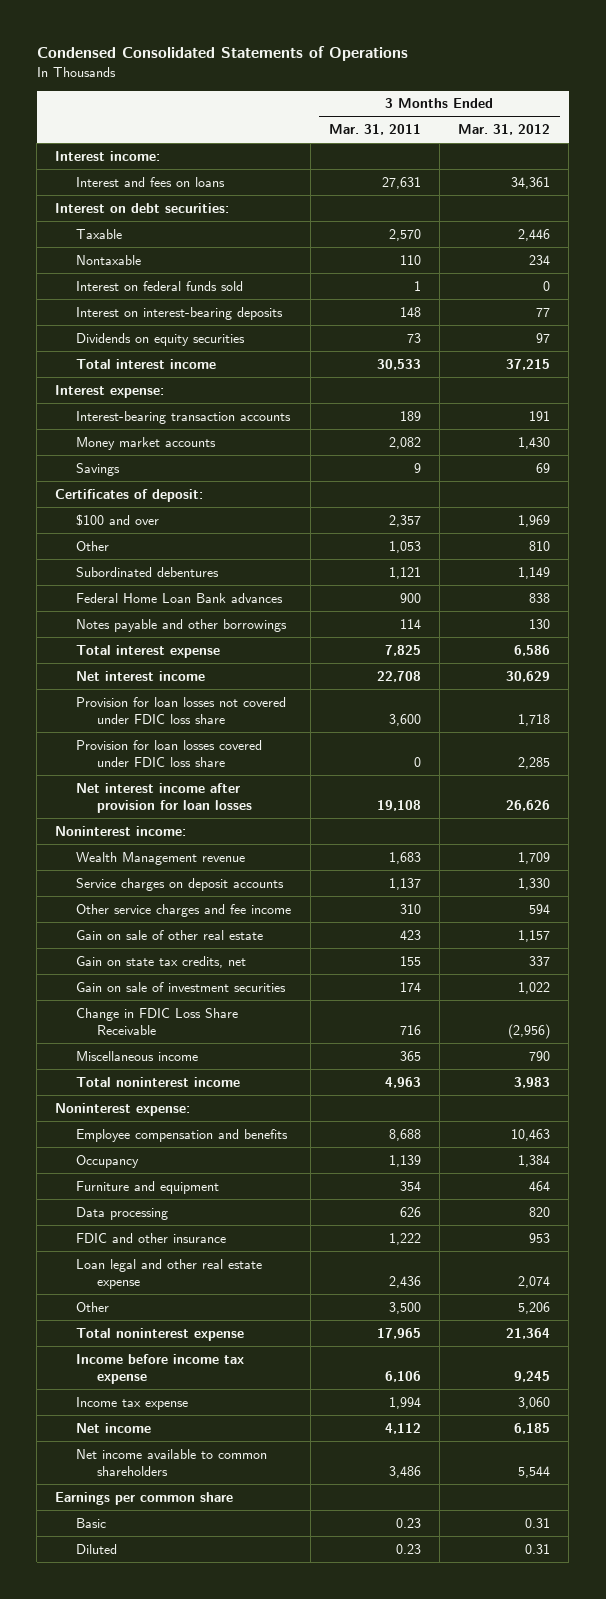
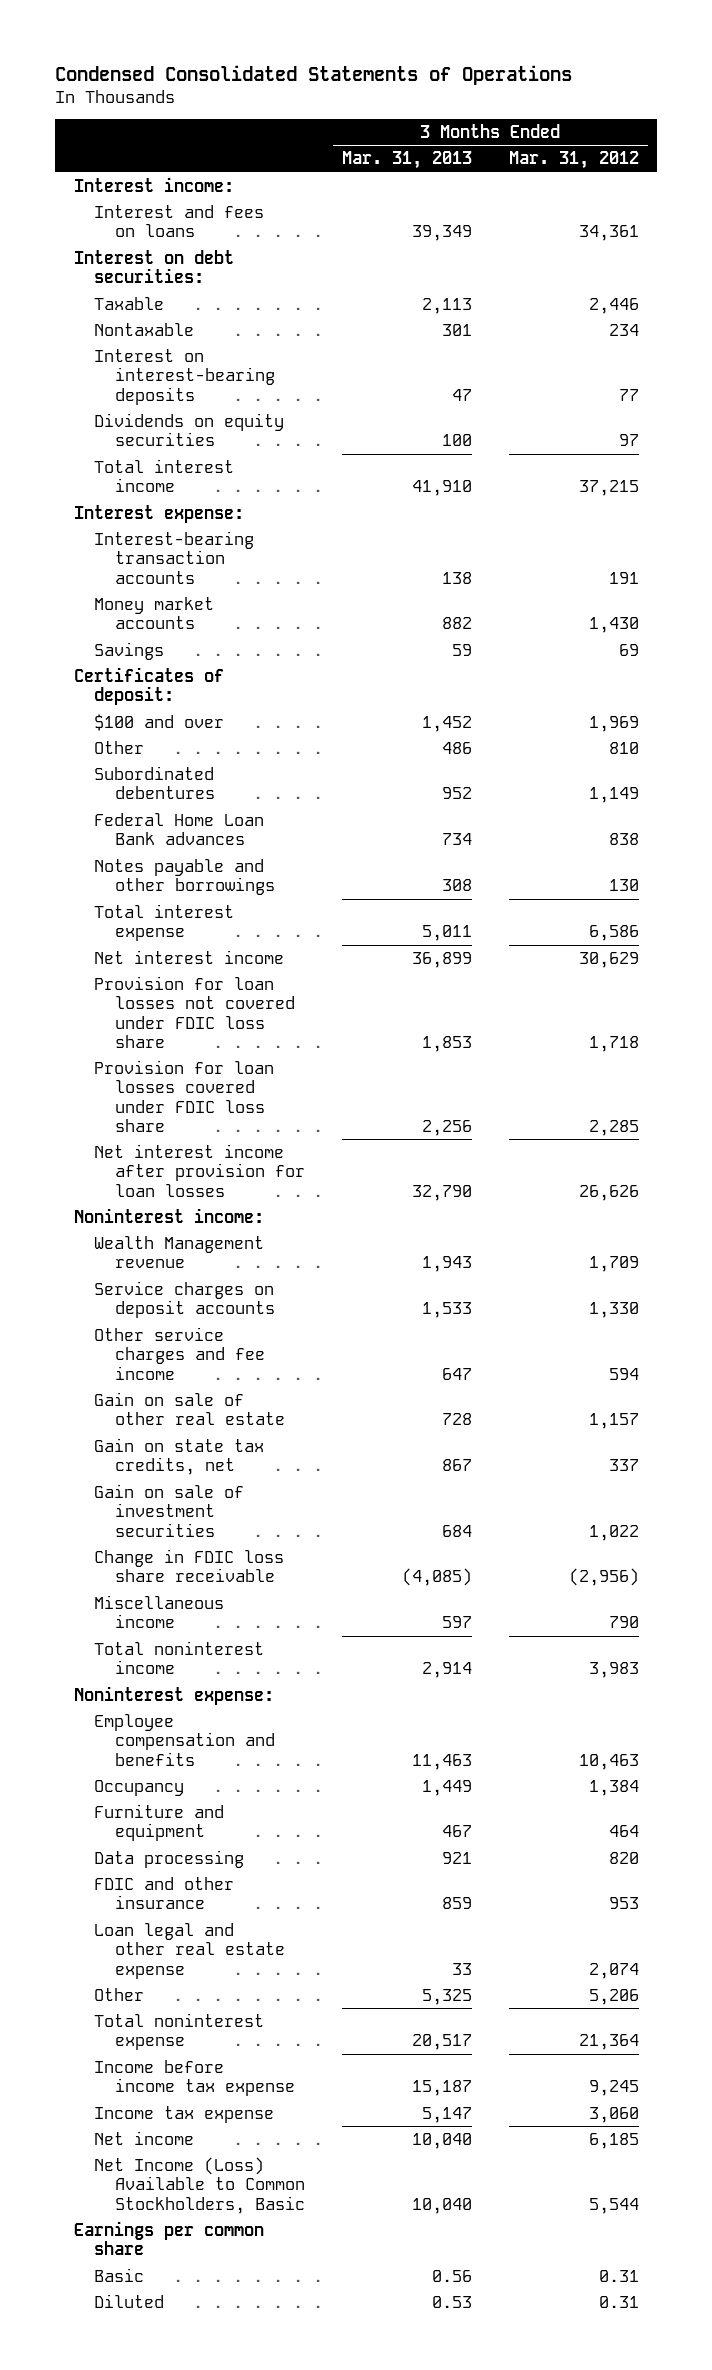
- | 3 Months Ended Mar. 31, 2011 | 3 Months Ended Mar. 31, 2012
+ | 3 Months Ended Mar. 31, 2013 | 3 Months Ended Mar. 31, 2012
- Interest on federal funds sold | 1 | 0
- Change in FDIC Loss Share Receivable | 716 | (2,956)
+ Change in FDIC loss share receivable | (4,085) | (2,956)
- Net income available to common shareholders | 3,486 | 5,544
+ Net Income (Loss) Available to Common Stockholders, Basic | 10,040 | 5,544

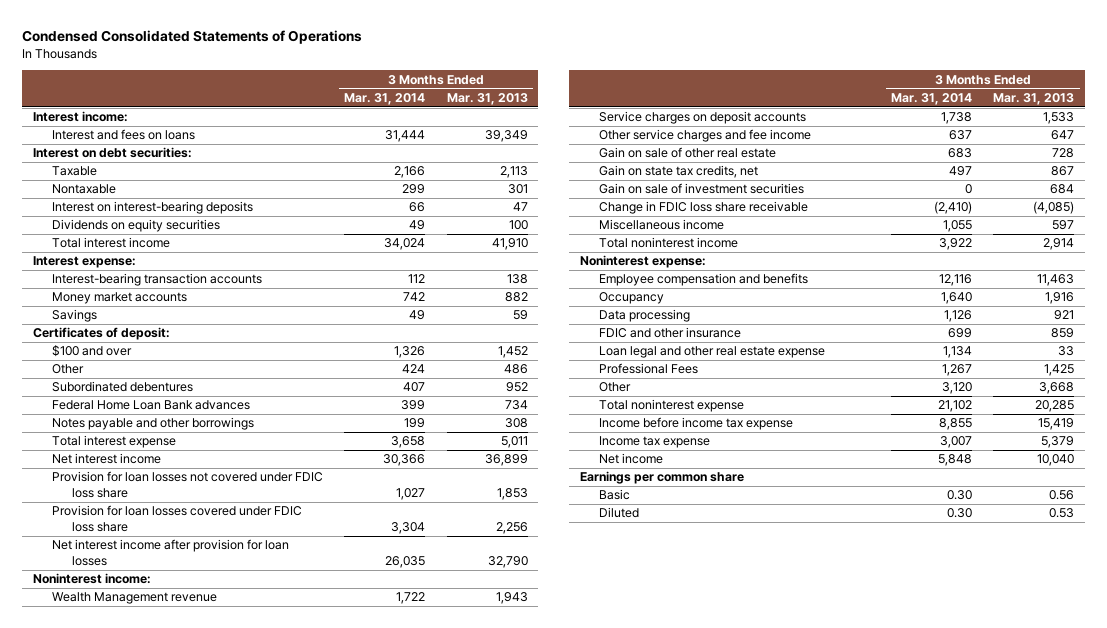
- | 3 Months Ended Mar. 31, 2013 | 3 Months Ended Mar. 31, 2012
+ | 3 Months Ended Mar. 31, 2014 | 3 Months Ended Mar. 31, 2013
- Occupancy | 1,449 | 1,384
- Furniture and equipment | 467 | 464
+ Occupancy | 1,640 | 1,916
- Other | 5,325 | 5,206
- Total noninterest expense | 20,517 | 21,364
- Income before income tax expense | 15,187 | 9,245
- Income tax expense | 5,147 | 3,060
+ Professional Fees | 1,267 | 1,425
+ Other | 3,120 | 3,668
+ Total noninterest expense | 21,102 | 20,285
+ Income before income tax expense | 8,855 | 15,419
+ Income tax expense | 3,007 | 5,379
- Net Income (Loss) Available to Common Stockholders, Basic | 10,040 | 5,544

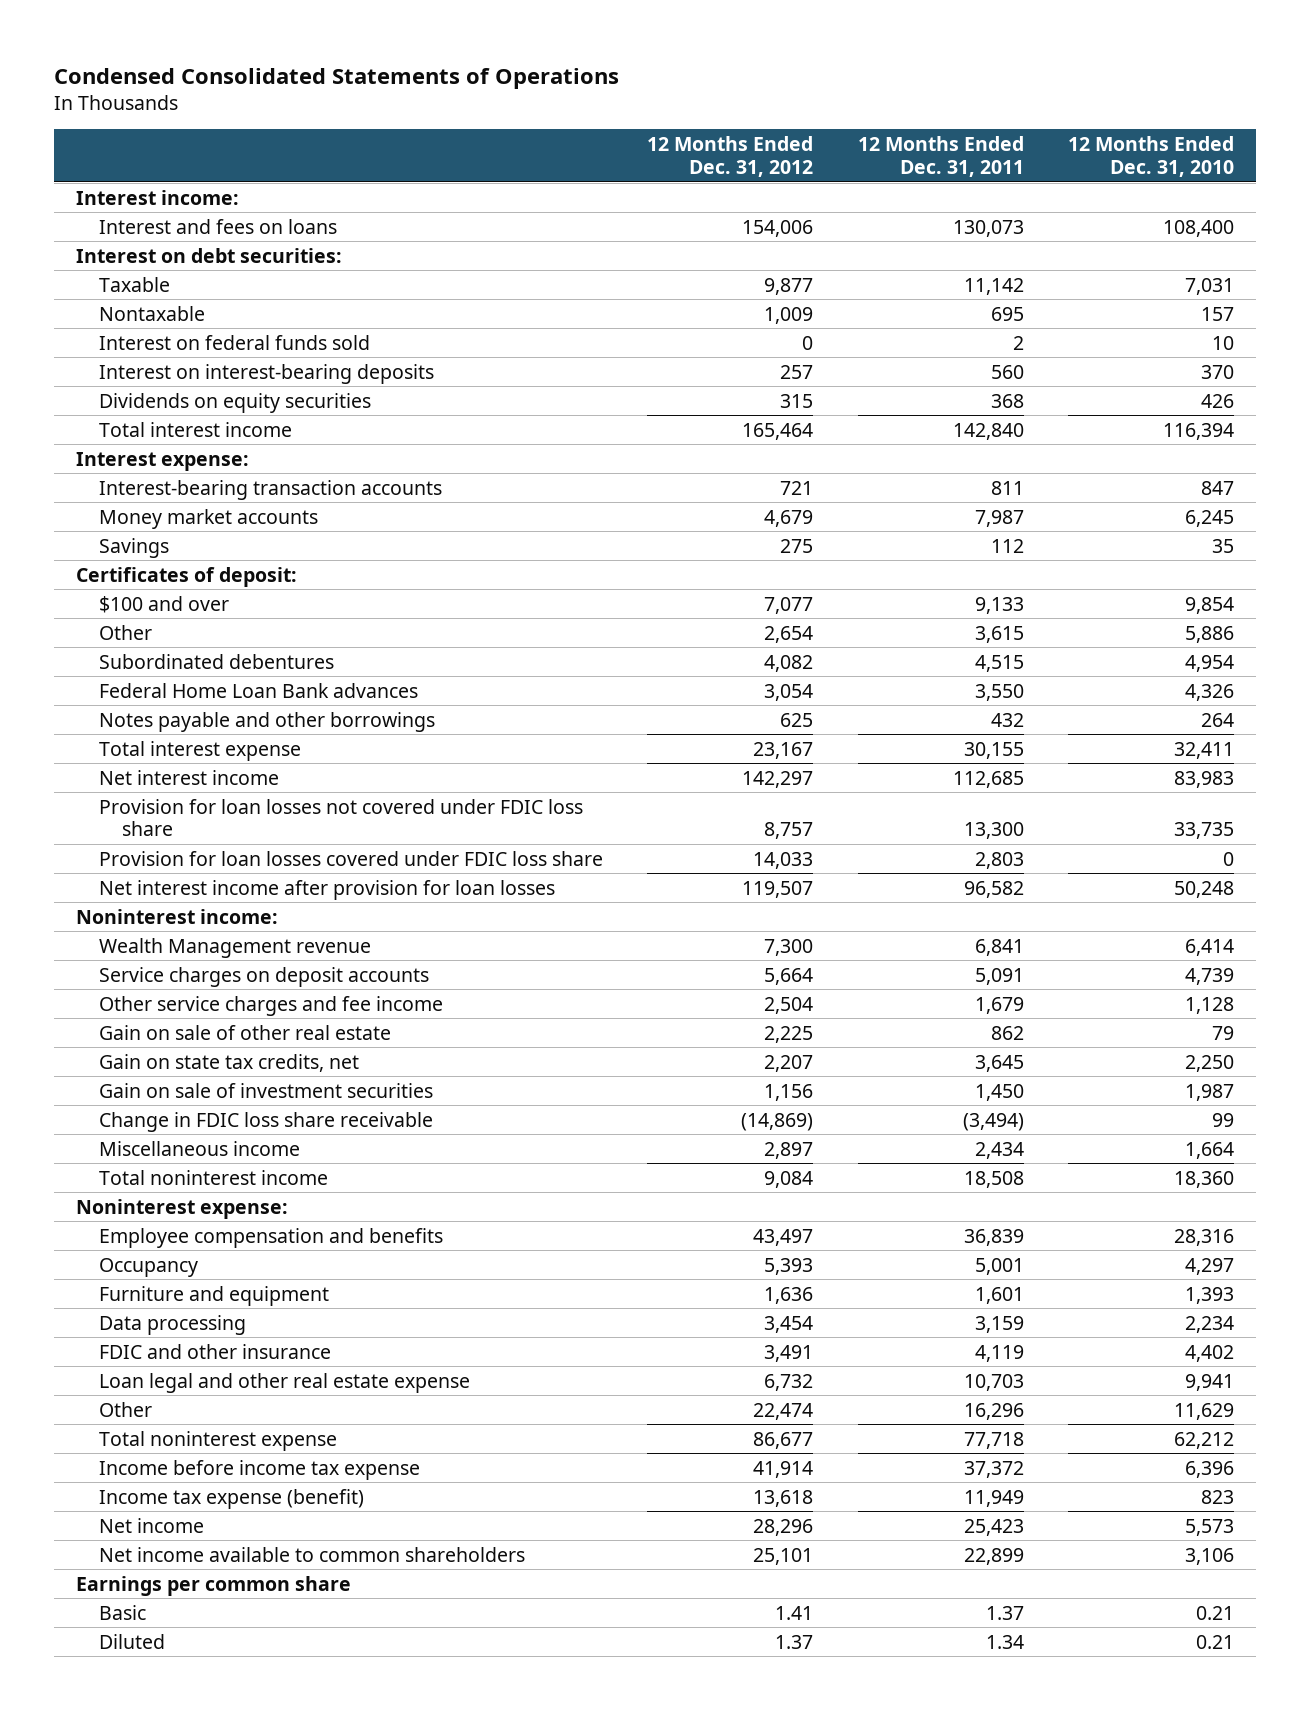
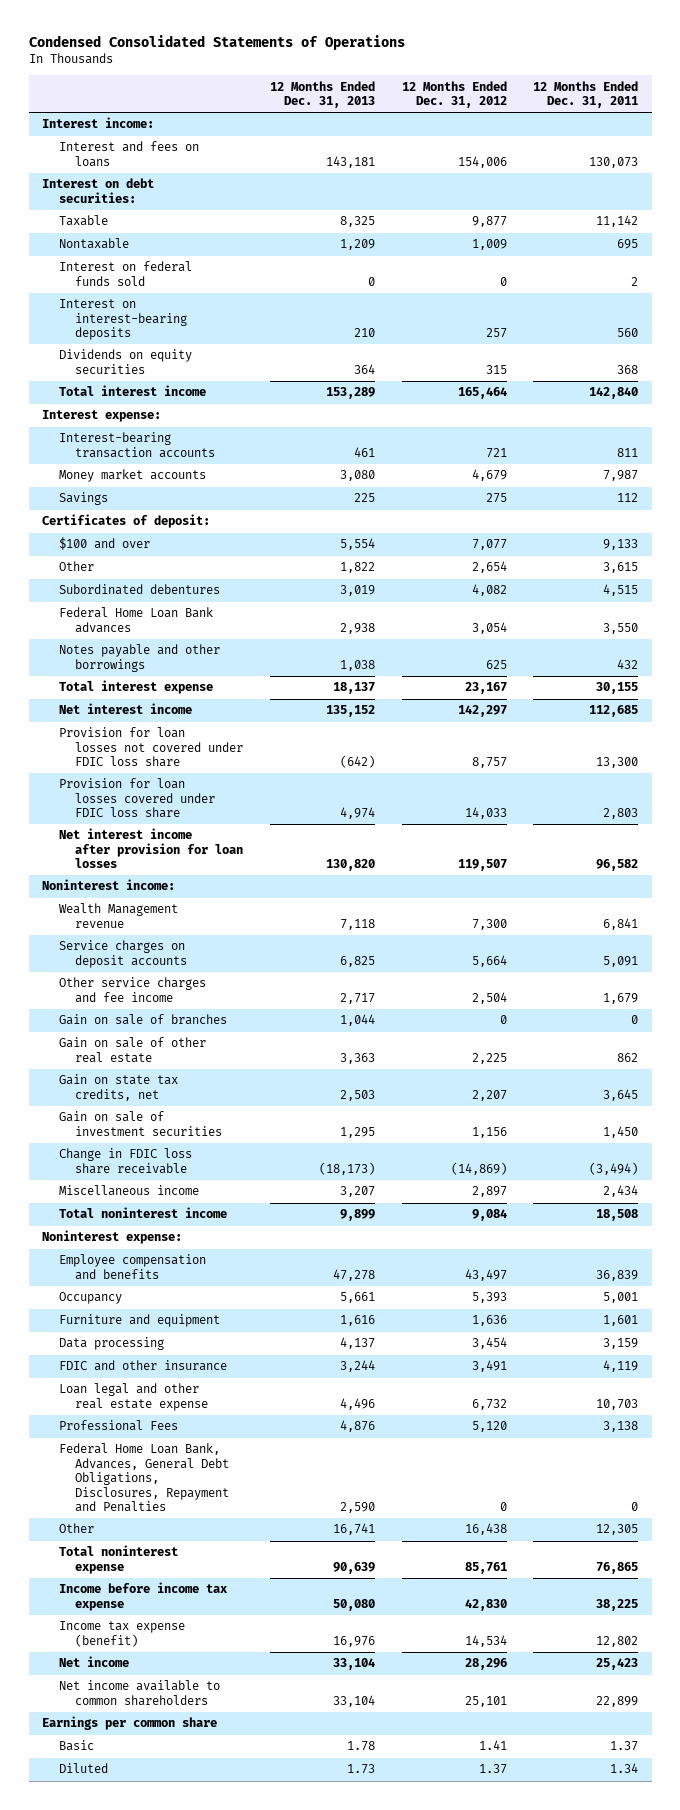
- | 12 Months Ended Dec. 31, 2012 | 12 Months Ended Dec. 31, 2011 | 12 Months Ended Dec. 31, 2010
+ | 12 Months Ended Dec. 31, 2013 | 12 Months Ended Dec. 31, 2012 | 12 Months Ended Dec. 31, 2011
+ Gain on sale of branches | 1,044 | 0 | 0
- Other | 22,474 | 16,296 | 11,629
- Total noninterest expense | 86,677 | 77,718 | 62,212
- Income before income tax expense | 41,914 | 37,372 | 6,396
- Income tax expense (benefit) | 13,618 | 11,949 | 823
+ Professional Fees | 4,876 | 5,120 | 3,138
+ Federal Home Loan Bank, Advances, General Debt Obligations, Disclosures, Repayment and Penalties | 2,590 | 0 | 0
+ Other | 16,741 | 16,438 | 12,305
+ Total noninterest expense | 90,639 | 85,761 | 76,865
+ Income before income tax expense | 50,080 | 42,830 | 38,225
+ Income tax expense (benefit) | 16,976 | 14,534 | 12,802

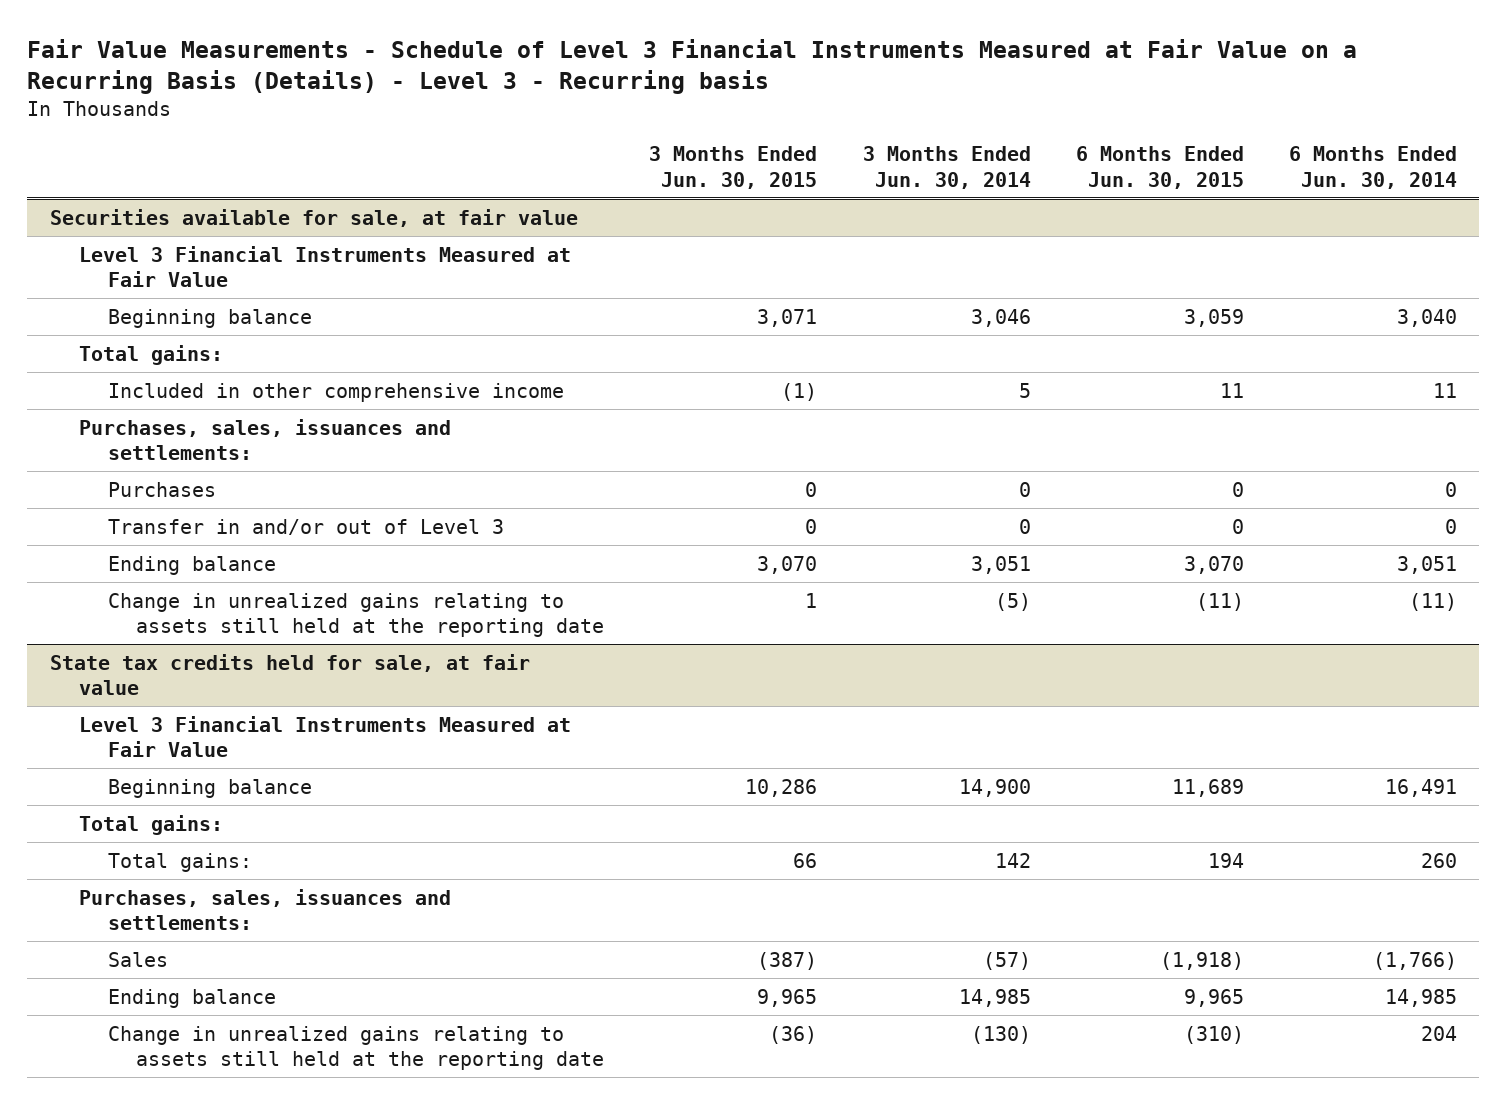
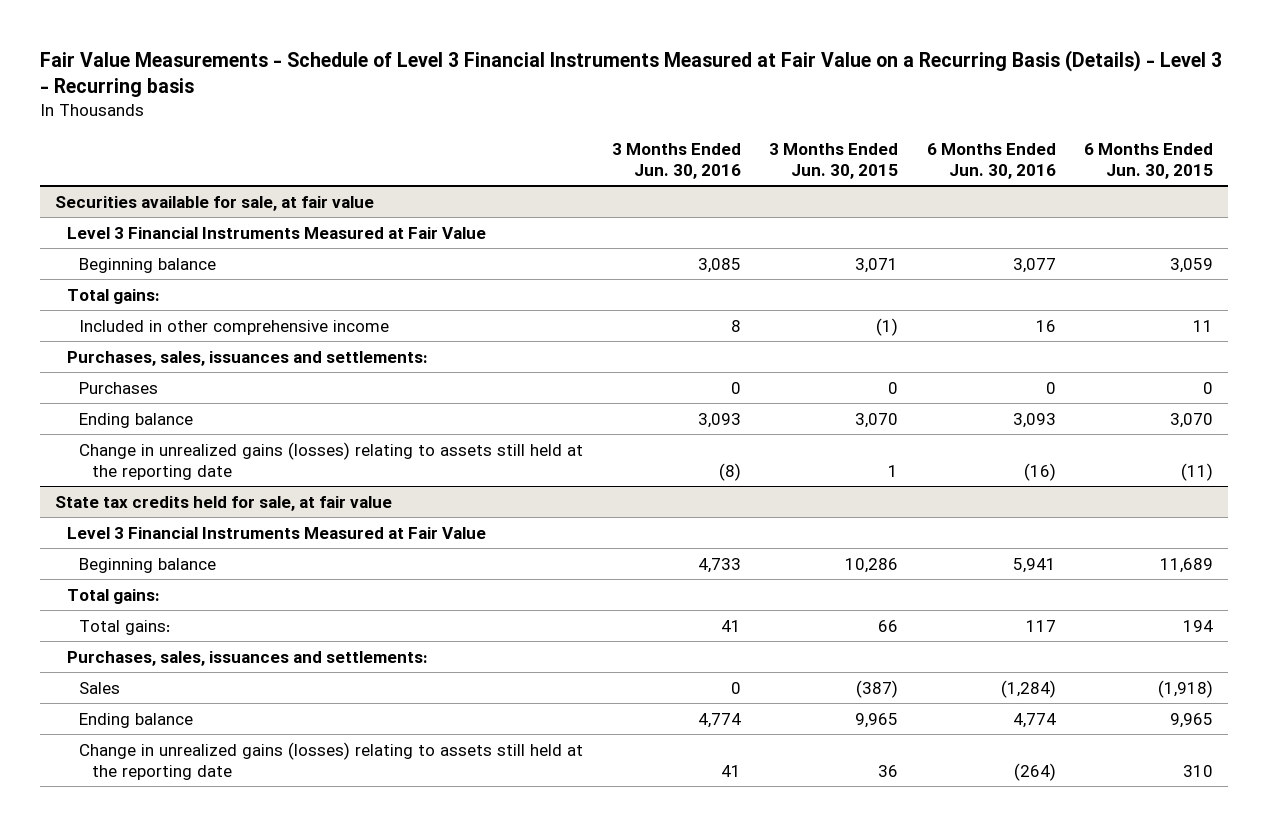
- | 3 Months Ended Jun. 30, 2015 | 3 Months Ended Jun. 30, 2014 | 6 Months Ended Jun. 30, 2015 | 6 Months Ended Jun. 30, 2014
+ | 3 Months Ended Jun. 30, 2016 | 3 Months Ended Jun. 30, 2015 | 6 Months Ended Jun. 30, 2016 | 6 Months Ended Jun. 30, 2015
@ Securities available for sale, at fair value
- Transfer in and/or out of Level 3 | 0 | 0 | 0 | 0
- Change in unrealized gains relating to assets still held at the reporting date | 1 | (5) | (11) | (11)
+ Change in unrealized gains (losses) relating to assets still held at the reporting date | (8) | 1 | (16) | (11)
@ State tax credits held for sale, at fair value
- Change in unrealized gains relating to assets still held at the reporting date | (36) | (130) | (310) | 204
+ Change in unrealized gains (losses) relating to assets still held at the reporting date | 41 | 36 | (264) | 310

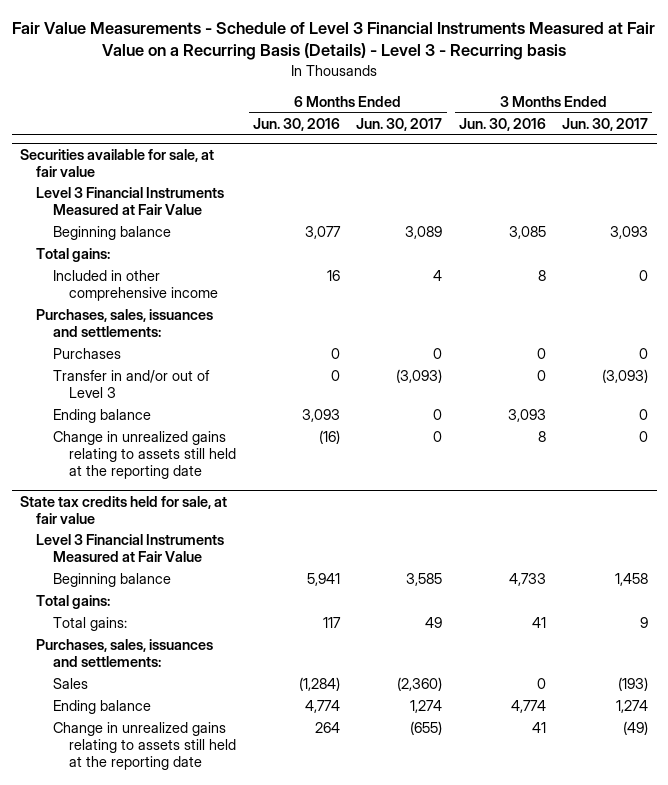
- | 3 Months Ended Jun. 30, 2016 | 3 Months Ended Jun. 30, 2015 | 6 Months Ended Jun. 30, 2016 | 6 Months Ended Jun. 30, 2015
+ | 6 Months Ended Jun. 30, 2016 | 6 Months Ended Jun. 30, 2017 | 3 Months Ended Jun. 30, 2016 | 3 Months Ended Jun. 30, 2017
@ Securities available for sale, at fair value
+ Transfer in and/or out of Level 3 | 0 | (3,093) | 0 | (3,093)
- Change in unrealized gains (losses) relating to assets still held at the reporting date | (8) | 1 | (16) | (11)
+ Change in unrealized gains relating to assets still held at the reporting date | (16) | 0 | 8 | 0
@ State tax credits held for sale, at fair value
- Change in unrealized gains (losses) relating to assets still held at the reporting date | 41 | 36 | (264) | 310
+ Change in unrealized gains relating to assets still held at the reporting date | 264 | (655) | 41 | (49)

